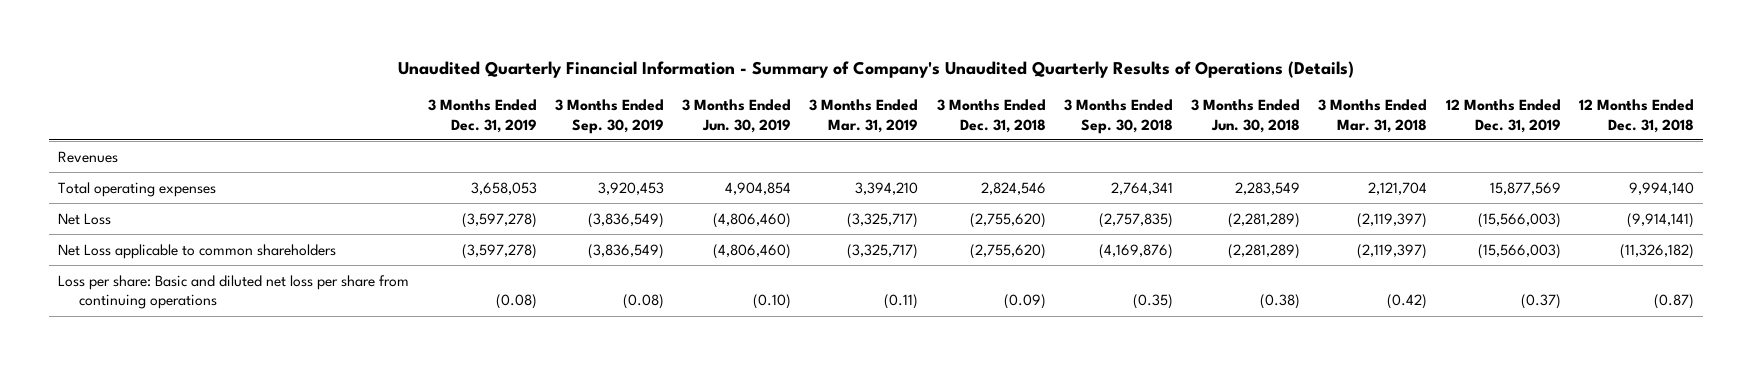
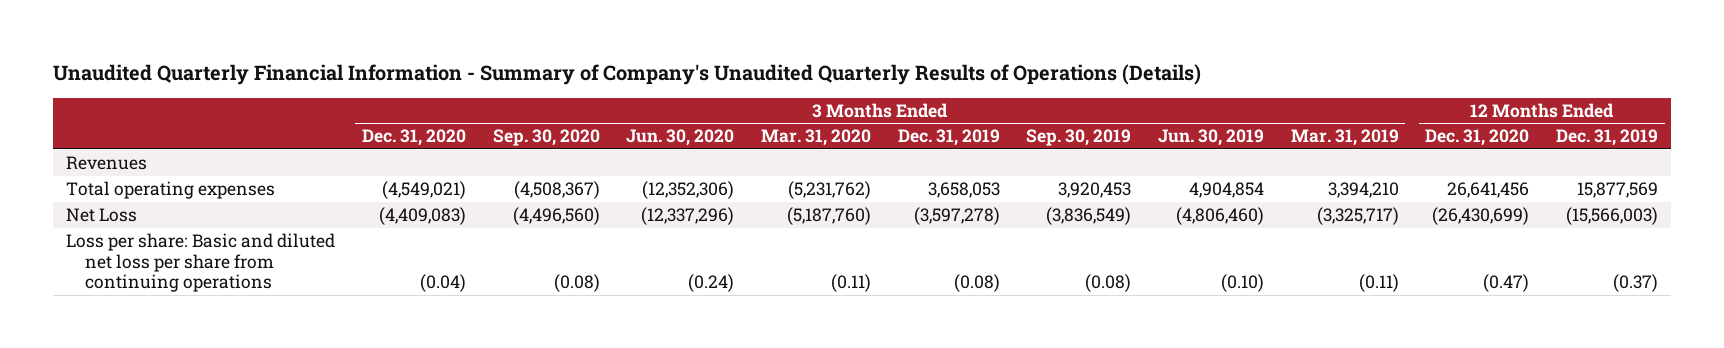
- | 3 Months Ended Dec. 31, 2019 | 3 Months Ended Sep. 30, 2019 | 3 Months Ended Jun. 30, 2019 | 3 Months Ended Mar. 31, 2019 | 3 Months Ended Dec. 31, 2018 | 3 Months Ended Sep. 30, 2018 | 3 Months Ended Jun. 30, 2018 | 3 Months Ended Mar. 31, 2018 | 12 Months Ended Dec. 31, 2019 | 12 Months Ended Dec. 31, 2018
+ | 3 Months Ended Dec. 31, 2020 | 3 Months Ended Sep. 30, 2020 | 3 Months Ended Jun. 30, 2020 | 3 Months Ended Mar. 31, 2020 | 3 Months Ended Dec. 31, 2019 | 3 Months Ended Sep. 30, 2019 | 3 Months Ended Jun. 30, 2019 | 3 Months Ended Mar. 31, 2019 | 12 Months Ended Dec. 31, 2020 | 12 Months Ended Dec. 31, 2019
- Net Loss applicable to common shareholders | (3,597,278) | (3,836,549) | (4,806,460) | (3,325,717) | (2,755,620) | (4,169,876) | (2,281,289) | (2,119,397) | (15,566,003) | (11,326,182)

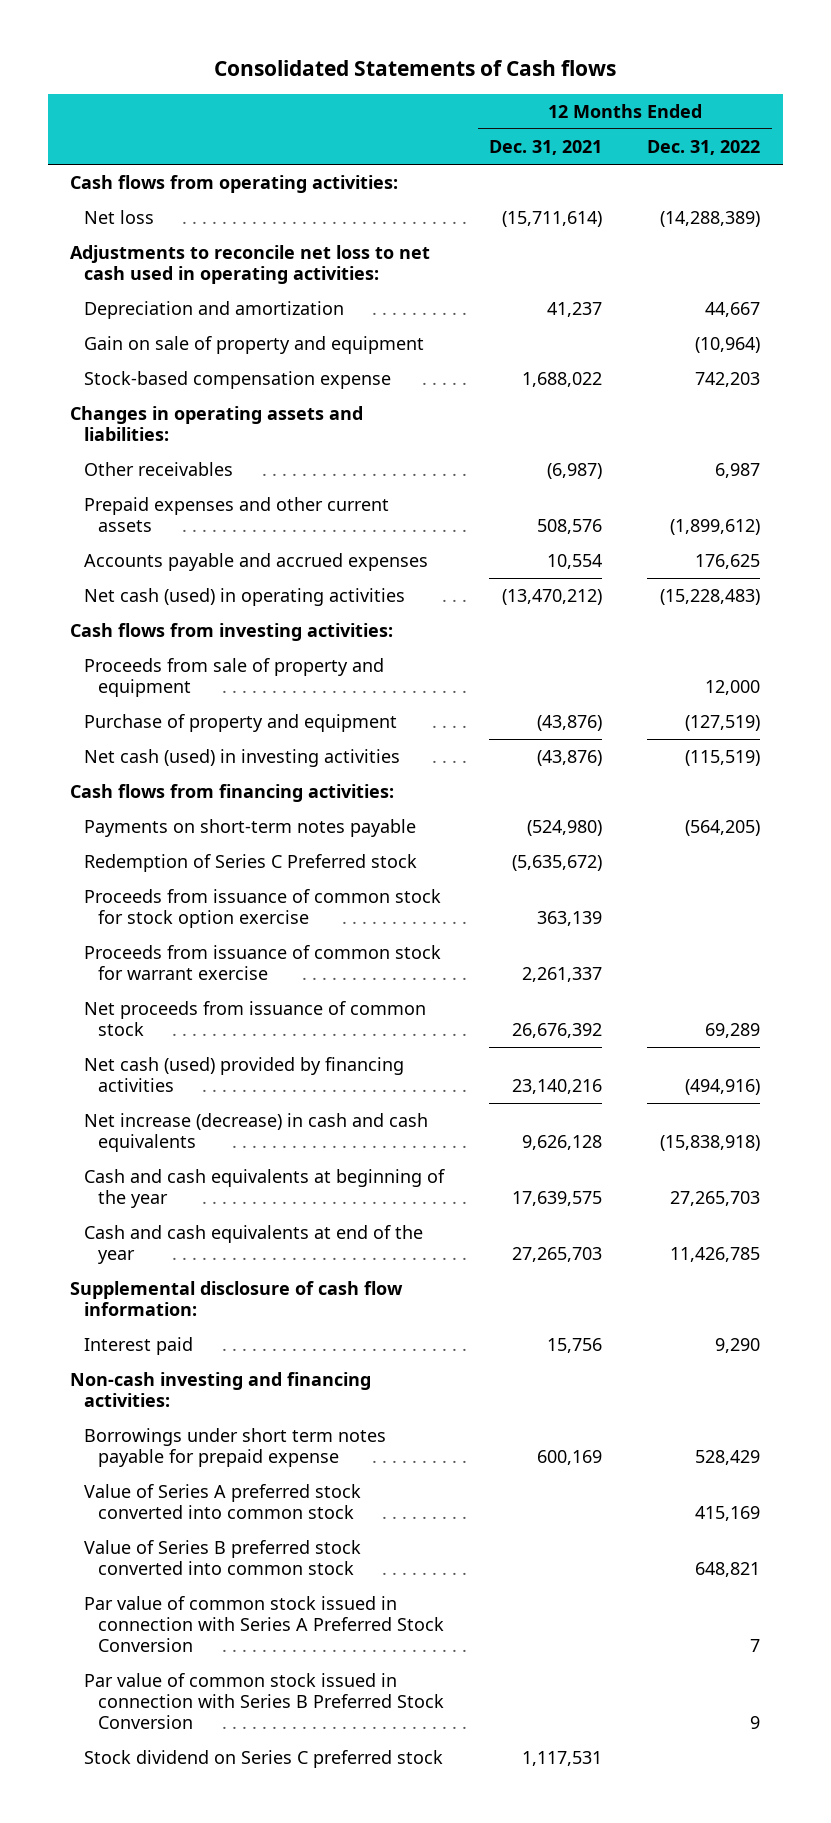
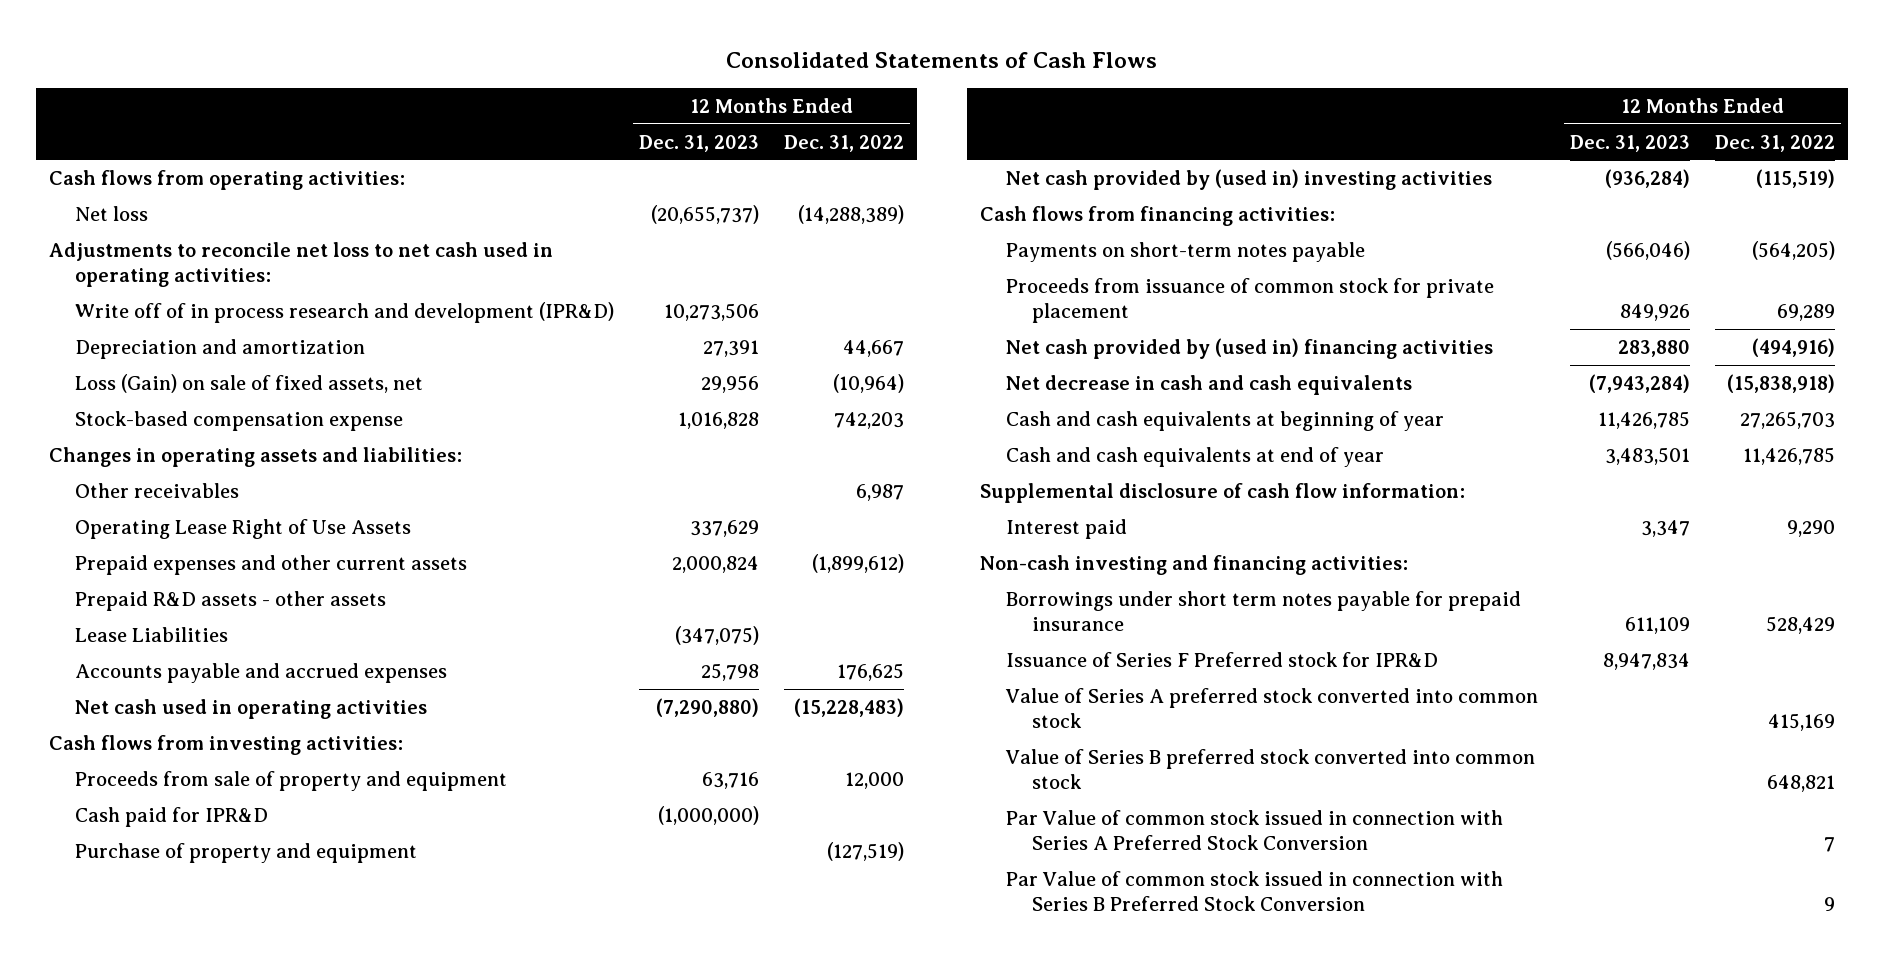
- Consolidated Statements of Cash flows
+ Consolidated Statements of Cash Flows
- | 12 Months Ended Dec. 31, 2021 | 12 Months Ended Dec. 31, 2022
+ | 12 Months Ended Dec. 31, 2023 | 12 Months Ended Dec. 31, 2022
+ Write off of in process research and development (IPR&D) | 10,273,506 |
- Gain on sale of property and equipment | | (10,964)
+ Loss (Gain) on sale of fixed assets, net | 29,956 | (10,964)
+ Operating Lease Right of Use Assets | 337,629 |
+ Prepaid R&D assets - other assets
+ Lease Liabilities | (347,075) |
- Net cash (used) in operating activities | (13,470,212) | (15,228,483)
+ Net cash used in operating activities | (7,290,880) | (15,228,483)
+ Cash paid for IPR&D | (1,000,000) |
- Net cash (used) in investing activities | (43,876) | (115,519)
+ Net cash provided by (used in) investing activities | (936,284) | (115,519)
- Redemption of Series C Preferred stock | (5,635,672) |
- Proceeds from issuance of common stock for stock option exercise | 363,139 |
- Proceeds from issuance of common stock for warrant exercise | 2,261,337 |
- Net proceeds from issuance of common stock | 26,676,392 | 69,289
- Net cash (used) provided by financing activities | 23,140,216 | (494,916)
- Net increase (decrease) in cash and cash equivalents | 9,626,128 | (15,838,918)
- Cash and cash equivalents at beginning of the year | 17,639,575 | 27,265,703
- Cash and cash equivalents at end of the year | 27,265,703 | 11,426,785
+ Proceeds from issuance of common stock for private placement | 849,926 | 69,289
+ Net cash provided by (used in) financing activities | 283,880 | (494,916)
+ Net decrease in cash and cash equivalents | (7,943,284) | (15,838,918)
+ Cash and cash equivalents at beginning of year | 11,426,785 | 27,265,703
+ Cash and cash equivalents at end of year | 3,483,501 | 11,426,785
- Borrowings under short term notes payable for prepaid expense | 600,169 | 528,429
+ Borrowings under short term notes payable for prepaid insurance | 611,109 | 528,429
+ Issuance of Series F Preferred stock for IPR&D | 8,947,834 |
- Par value of common stock issued in connection with Series A Preferred Stock Conversion | | 7
- Par value of common stock issued in connection with Series B Preferred Stock Conversion | | 9
- Stock dividend on Series C preferred stock | 1,117,531 |
+ Par Value of common stock issued in connection with Series A Preferred Stock Conversion | | 7
+ Par Value of common stock issued in connection with Series B Preferred Stock Conversion | | 9

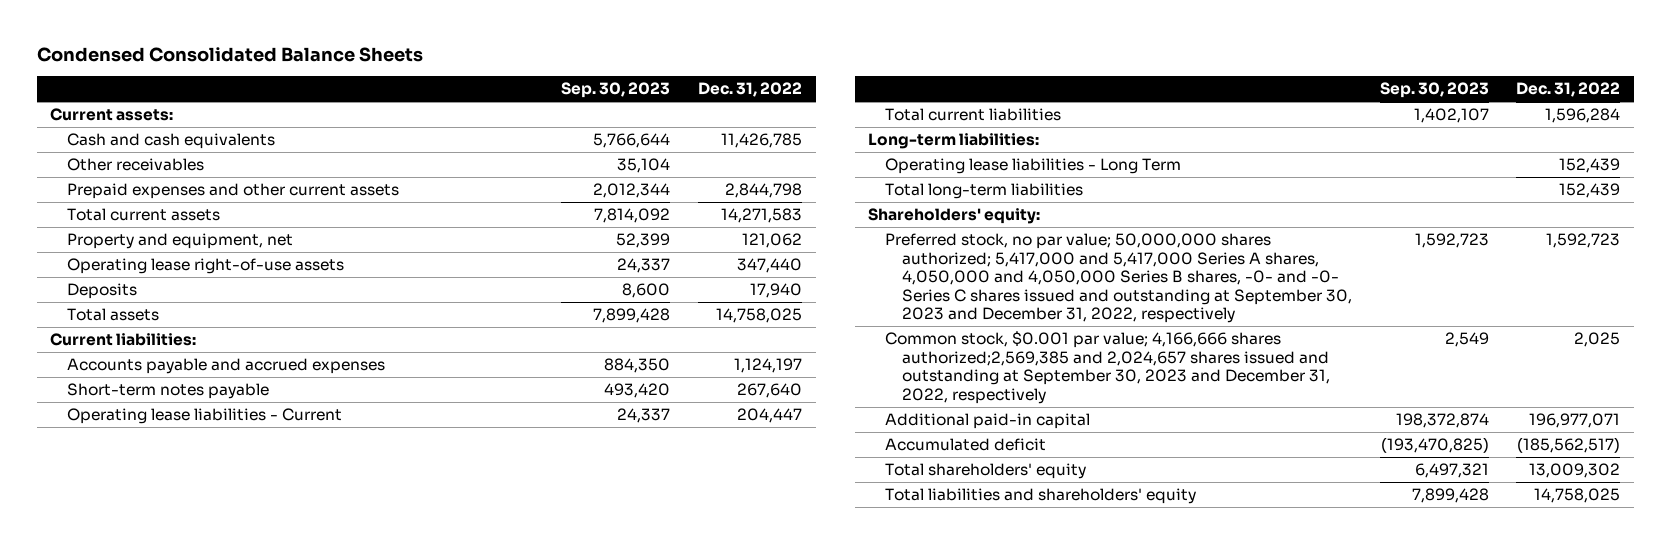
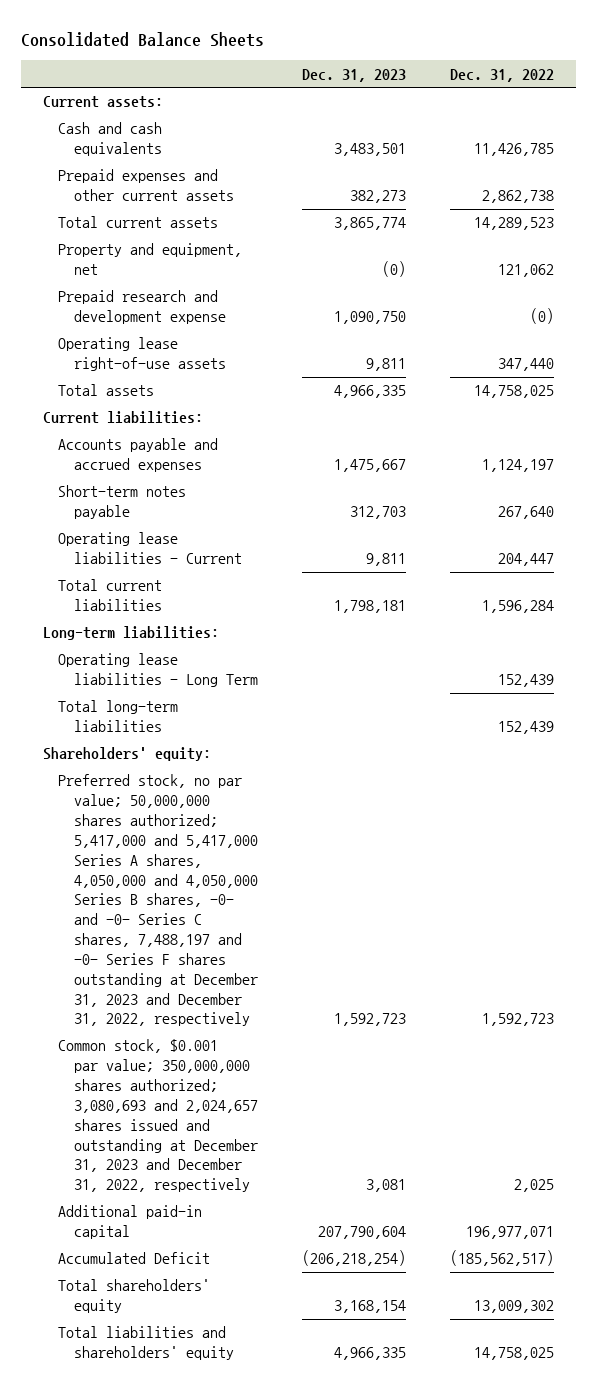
- Condensed Consolidated Balance Sheets
+ Consolidated Balance Sheets
- | Sep. 30, 2023 | Dec. 31, 2022
+ | Dec. 31, 2023 | Dec. 31, 2022
- Other receivables | 35,104 |
- Prepaid expenses and other current assets | 2,012,344 | 2,844,798
- Total current assets | 7,814,092 | 14,271,583
+ Prepaid expenses and other current assets | 382,273 | 2,862,738
+ Total current assets | 3,865,774 | 14,289,523
+ Prepaid research and development expense | 1,090,750 | (0)
- Deposits | 8,600 | 17,940
- Preferred stock, no par value; 50,000,000 shares authorized; 5,417,000 and 5,417,000 Series A shares, 4,050,000 and 4,050,000 Series B shares, -0- and -0- Series C shares issued and outstanding at September 30, 2023 and December 31, 2022, respectively | 1,592,723 | 1,592,723
- Common stock, $0.001 par value; 4,166,666 shares authorized;2,569,385 and 2,024,657 shares issued and outstanding at September 30, 2023 and December 31, 2022, respectively | 2,549 | 2,025
+ Preferred stock, no par value; 50,000,000 shares authorized; 5,417,000 and 5,417,000 Series A shares, 4,050,000 and 4,050,000 Series B shares, -0- and -0- Series C shares, 7,488,197 and -0- Series F shares outstanding at December 31, 2023 and December 31, 2022, respectively | 1,592,723 | 1,592,723
+ Common stock, $0.001 par value; 350,000,000 shares authorized; 3,080,693 and 2,024,657 shares issued and outstanding at December 31, 2023 and December 31, 2022, respectively | 3,081 | 2,025
- Accumulated deficit | (193,470,825) | (185,562,517)
+ Accumulated Deficit | (206,218,254) | (185,562,517)

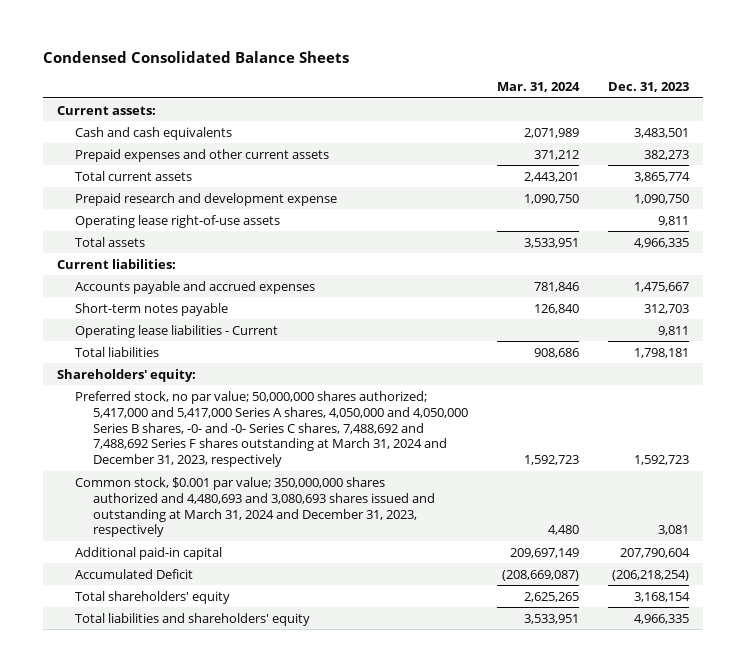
- Consolidated Balance Sheets
+ Condensed Consolidated Balance Sheets
- | Dec. 31, 2023 | Dec. 31, 2022
+ | Mar. 31, 2024 | Dec. 31, 2023
- Property and equipment, net | (0) | 121,062
- Total current liabilities | 1,798,181 | 1,596,284
- Long-term liabilities:
- Operating lease liabilities - Long Term | | 152,439
- Total long-term liabilities | | 152,439
+ Total liabilities | 908,686 | 1,798,181
- Preferred stock, no par value; 50,000,000 shares authorized; 5,417,000 and 5,417,000 Series A shares, 4,050,000 and 4,050,000 Series B shares, -0- and -0- Series C shares, 7,488,197 and -0- Series F shares outstanding at December 31, 2023 and December 31, 2022, respectively | 1,592,723 | 1,592,723
- Common stock, $0.001 par value; 350,000,000 shares authorized; 3,080,693 and 2,024,657 shares issued and outstanding at December 31, 2023 and December 31, 2022, respectively | 3,081 | 2,025
+ Preferred stock, no par value; 50,000,000 shares authorized; 5,417,000 and 5,417,000 Series A shares, 4,050,000 and 4,050,000 Series B shares, -0- and -0- Series C shares, 7,488,692 and 7,488,692 Series F shares outstanding at March 31, 2024 and December 31, 2023, respectively | 1,592,723 | 1,592,723
+ Common stock, $0.001 par value; 350,000,000 shares authorized and 4,480,693 and 3,080,693 shares issued and outstanding at March 31, 2024 and December 31, 2023, respectively | 4,480 | 3,081

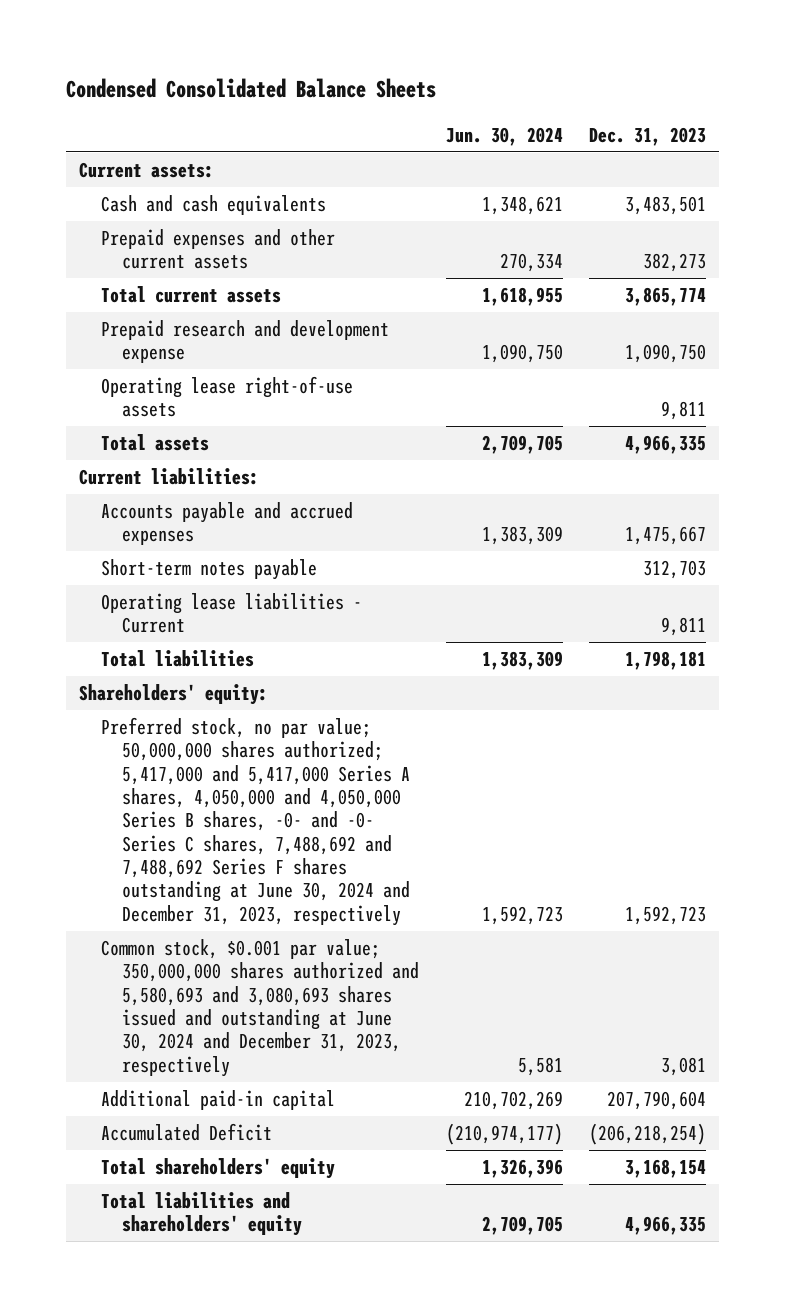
- | Mar. 31, 2024 | Dec. 31, 2023
+ | Jun. 30, 2024 | Dec. 31, 2023
- Preferred stock, no par value; 50,000,000 shares authorized; 5,417,000 and 5,417,000 Series A shares, 4,050,000 and 4,050,000 Series B shares, -0- and -0- Series C shares, 7,488,692 and 7,488,692 Series F shares outstanding at March 31, 2024 and December 31, 2023, respectively | 1,592,723 | 1,592,723
- Common stock, $0.001 par value; 350,000,000 shares authorized and 4,480,693 and 3,080,693 shares issued and outstanding at March 31, 2024 and December 31, 2023, respectively | 4,480 | 3,081
+ Preferred stock, no par value; 50,000,000 shares authorized; 5,417,000 and 5,417,000 Series A shares, 4,050,000 and 4,050,000 Series B shares, -0- and -0- Series C shares, 7,488,692 and 7,488,692 Series F shares outstanding at June 30, 2024 and December 31, 2023, respectively | 1,592,723 | 1,592,723
+ Common stock, $0.001 par value; 350,000,000 shares authorized and 5,580,693 and 3,080,693 shares issued and outstanding at June 30, 2024 and December 31, 2023, respectively | 5,581 | 3,081

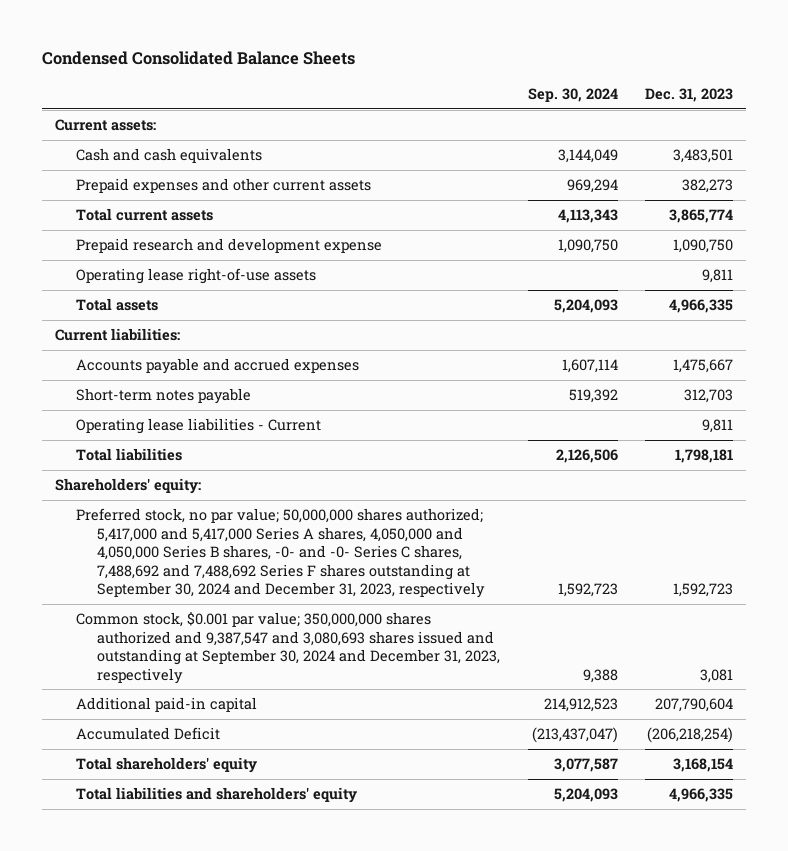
- | Jun. 30, 2024 | Dec. 31, 2023
+ | Sep. 30, 2024 | Dec. 31, 2023
- Preferred stock, no par value; 50,000,000 shares authorized; 5,417,000 and 5,417,000 Series A shares, 4,050,000 and 4,050,000 Series B shares, -0- and -0- Series C shares, 7,488,692 and 7,488,692 Series F shares outstanding at June 30, 2024 and December 31, 2023, respectively | 1,592,723 | 1,592,723
- Common stock, $0.001 par value; 350,000,000 shares authorized and 5,580,693 and 3,080,693 shares issued and outstanding at June 30, 2024 and December 31, 2023, respectively | 5,581 | 3,081
+ Preferred stock, no par value; 50,000,000 shares authorized; 5,417,000 and 5,417,000 Series A shares, 4,050,000 and 4,050,000 Series B shares, -0- and -0- Series C shares, 7,488,692 and 7,488,692 Series F shares outstanding at September 30, 2024 and December 31, 2023, respectively | 1,592,723 | 1,592,723
+ Common stock, $0.001 par value; 350,000,000 shares authorized and 9,387,547 and 3,080,693 shares issued and outstanding at September 30, 2024 and December 31, 2023, respectively | 9,388 | 3,081

